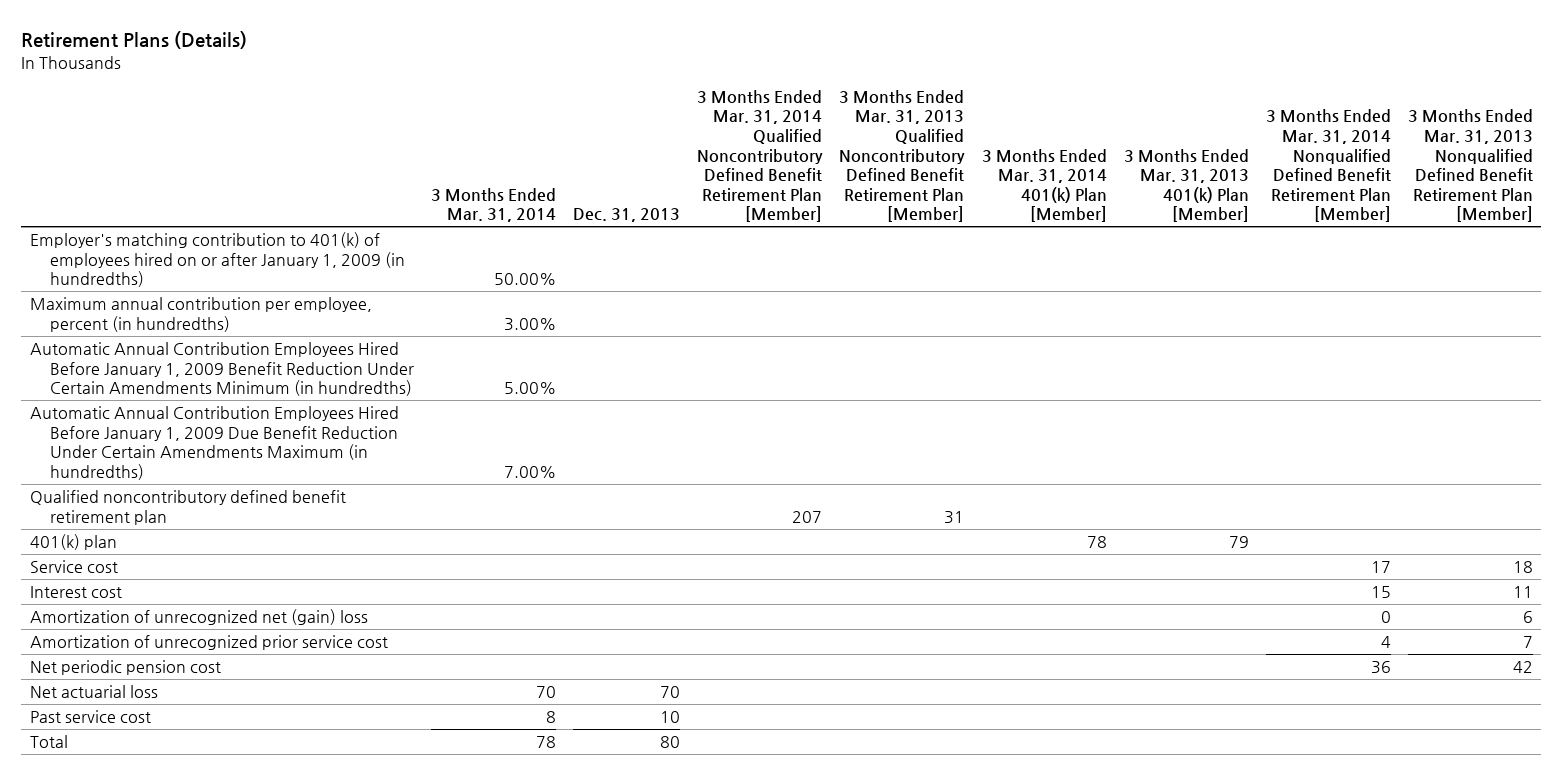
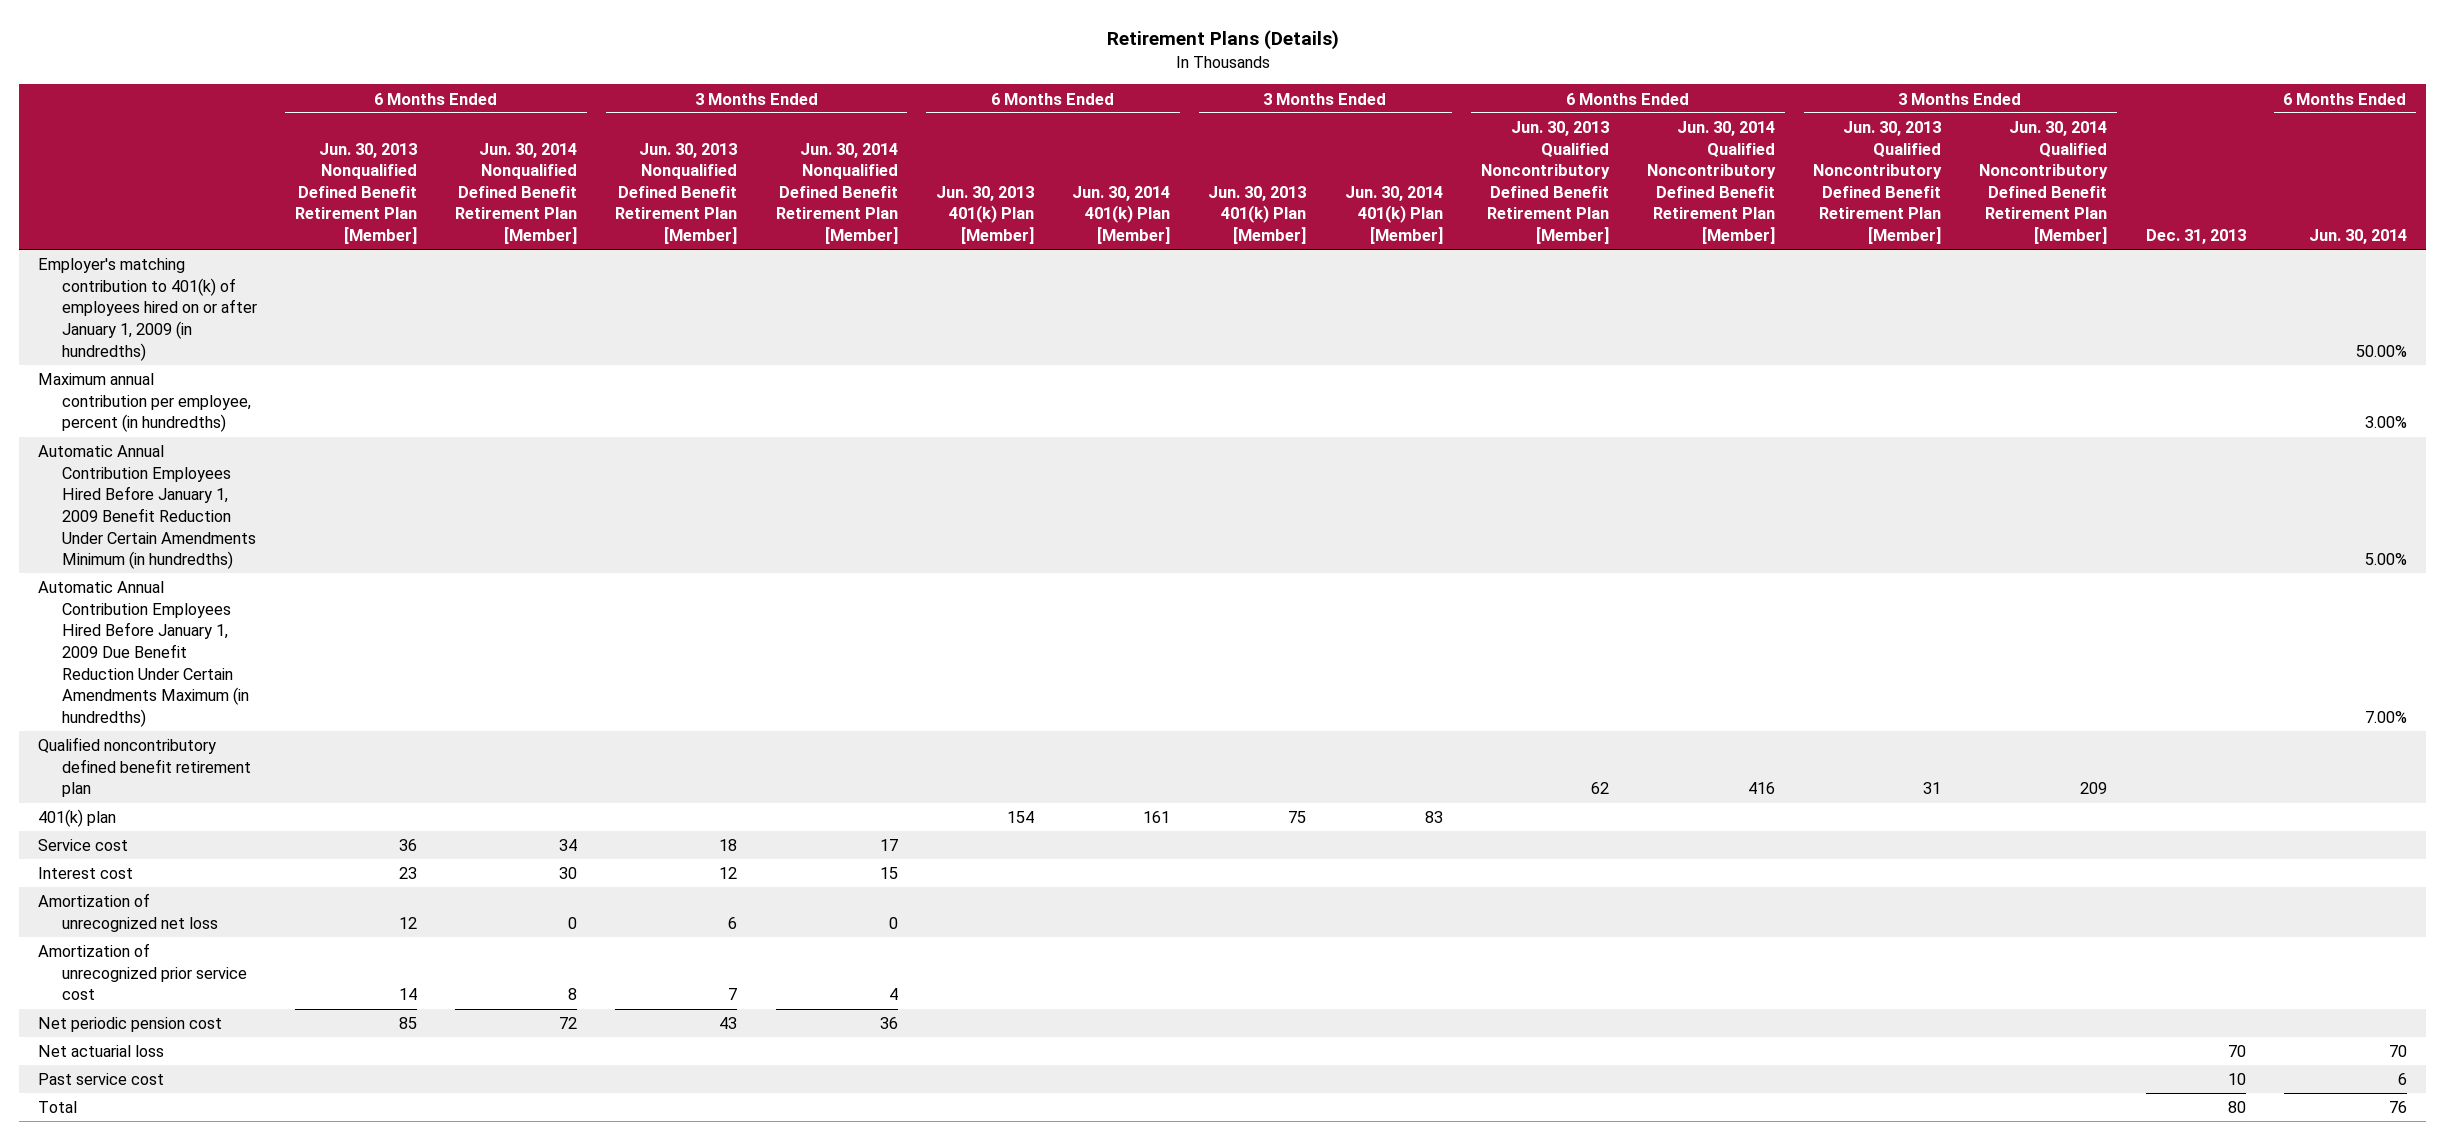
- | 3 Months Ended Mar. 31, 2014 | Dec. 31, 2013 | 3 Months Ended Mar. 31, 2014 Qualified Noncontributory Defined Benefit Retirement Plan [Member] | 3 Months Ended Mar. 31, 2013 Qualified Noncontributory Defined Benefit Retirement Plan [Member] | 3 Months Ended Mar. 31, 2014 401(k) Plan [Member] | 3 Months Ended Mar. 31, 2013 401(k) Plan [Member] | 3 Months Ended Mar. 31, 2014 Nonqualified Defined Benefit Retirement Plan [Member] | 3 Months Ended Mar. 31, 2013 Nonqualified Defined Benefit Retirement Plan [Member]
+ | 6 Months Ended Jun. 30, 2013 Nonqualified Defined Benefit Retirement Plan [Member] | 6 Months Ended Jun. 30, 2014 Nonqualified Defined Benefit Retirement Plan [Member] | 3 Months Ended Jun. 30, 2013 Nonqualified Defined Benefit Retirement Plan [Member] | 3 Months Ended Jun. 30, 2014 Nonqualified Defined Benefit Retirement Plan [Member] | 6 Months Ended Jun. 30, 2013 401(k) Plan [Member] | 6 Months Ended Jun. 30, 2014 401(k) Plan [Member] | 3 Months Ended Jun. 30, 2013 401(k) Plan [Member] | 3 Months Ended Jun. 30, 2014 401(k) Plan [Member] | 6 Months Ended Jun. 30, 2013 Qualified Noncontributory Defined Benefit Retirement Plan [Member] | 6 Months Ended Jun. 30, 2014 Qualified Noncontributory Defined Benefit Retirement Plan [Member] | 3 Months Ended Jun. 30, 2013 Qualified Noncontributory Defined Benefit Retirement Plan [Member] | 3 Months Ended Jun. 30, 2014 Qualified Noncontributory Defined Benefit Retirement Plan [Member] | Dec. 31, 2013 | 6 Months Ended Jun. 30, 2014
- Amortization of unrecognized net (gain) loss | | | | | | | 0 | 6
+ Amortization of unrecognized net loss | 12 | 0 | 6 | 0 | | | | | | | | | |

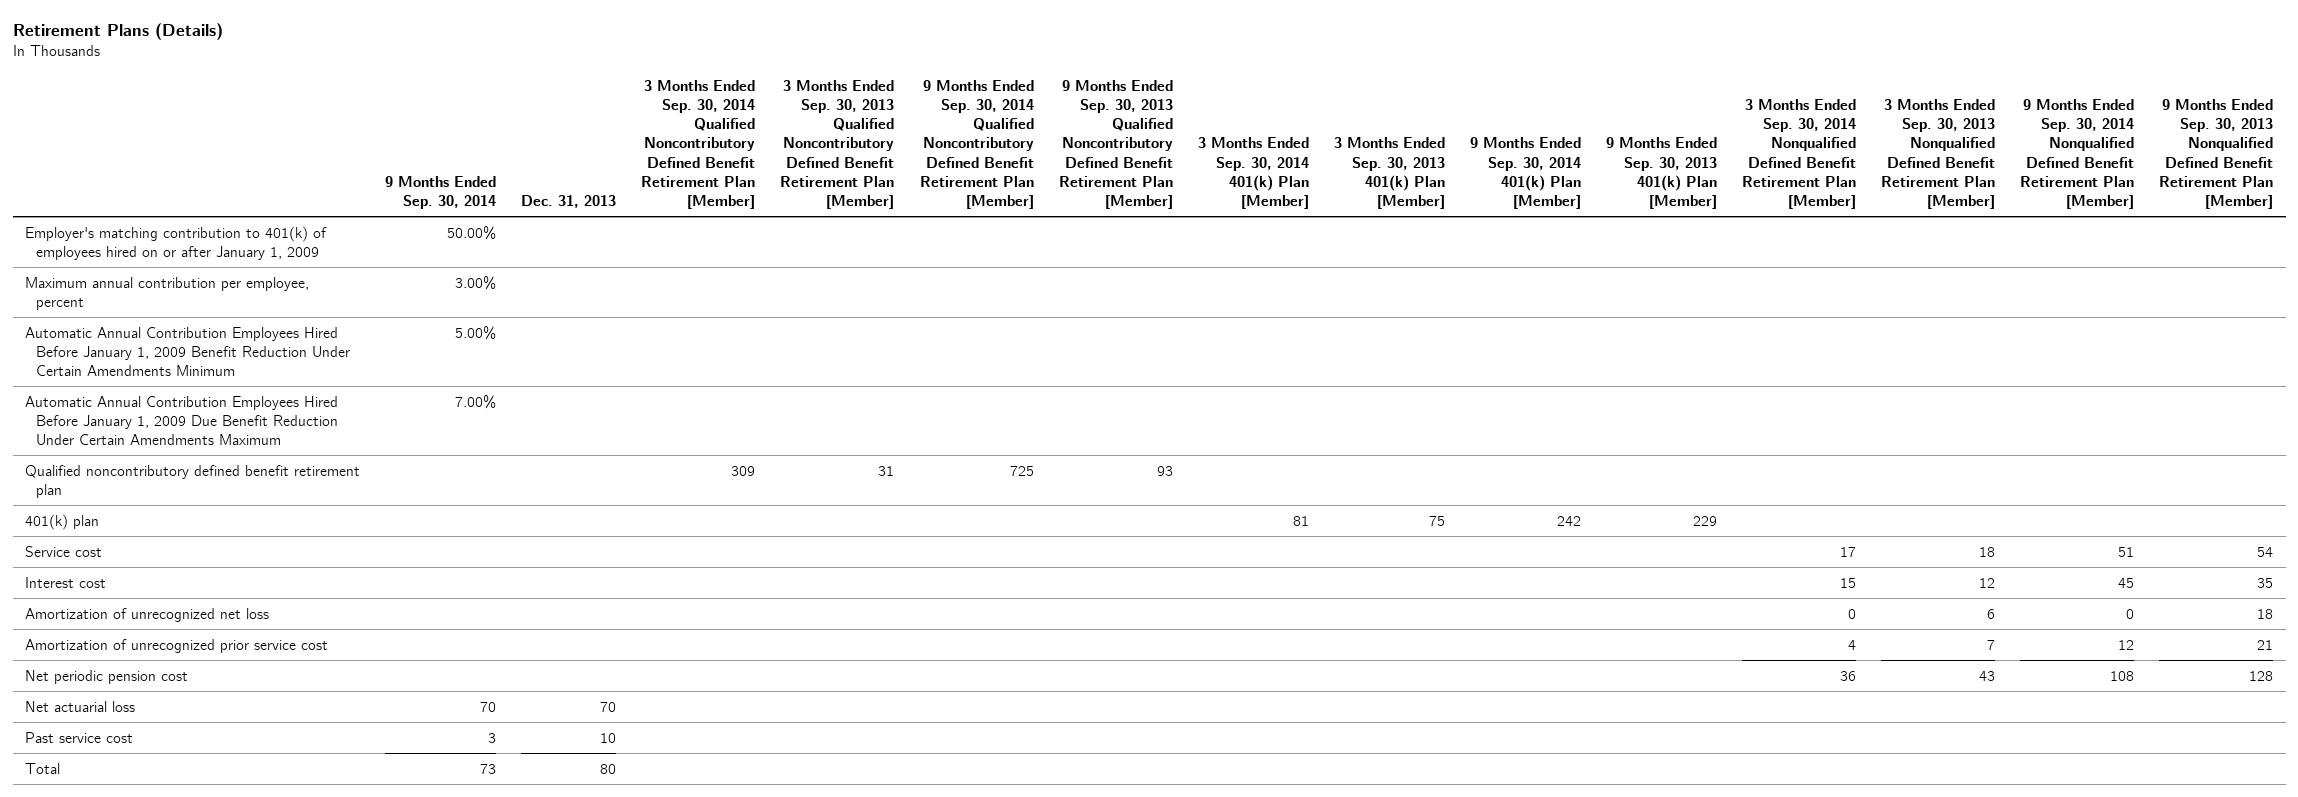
- | 6 Months Ended Jun. 30, 2013 Nonqualified Defined Benefit Retirement Plan [Member] | 6 Months Ended Jun. 30, 2014 Nonqualified Defined Benefit Retirement Plan [Member] | 3 Months Ended Jun. 30, 2013 Nonqualified Defined Benefit Retirement Plan [Member] | 3 Months Ended Jun. 30, 2014 Nonqualified Defined Benefit Retirement Plan [Member] | 6 Months Ended Jun. 30, 2013 401(k) Plan [Member] | 6 Months Ended Jun. 30, 2014 401(k) Plan [Member] | 3 Months Ended Jun. 30, 2013 401(k) Plan [Member] | 3 Months Ended Jun. 30, 2014 401(k) Plan [Member] | 6 Months Ended Jun. 30, 2013 Qualified Noncontributory Defined Benefit Retirement Plan [Member] | 6 Months Ended Jun. 30, 2014 Qualified Noncontributory Defined Benefit Retirement Plan [Member] | 3 Months Ended Jun. 30, 2013 Qualified Noncontributory Defined Benefit Retirement Plan [Member] | 3 Months Ended Jun. 30, 2014 Qualified Noncontributory Defined Benefit Retirement Plan [Member] | Dec. 31, 2013 | 6 Months Ended Jun. 30, 2014
+ | 9 Months Ended Sep. 30, 2014 | Dec. 31, 2013 | 3 Months Ended Sep. 30, 2014 Qualified Noncontributory Defined Benefit Retirement Plan [Member] | 3 Months Ended Sep. 30, 2013 Qualified Noncontributory Defined Benefit Retirement Plan [Member] | 9 Months Ended Sep. 30, 2014 Qualified Noncontributory Defined Benefit Retirement Plan [Member] | 9 Months Ended Sep. 30, 2013 Qualified Noncontributory Defined Benefit Retirement Plan [Member] | 3 Months Ended Sep. 30, 2014 401(k) Plan [Member] | 3 Months Ended Sep. 30, 2013 401(k) Plan [Member] | 9 Months Ended Sep. 30, 2014 401(k) Plan [Member] | 9 Months Ended Sep. 30, 2013 401(k) Plan [Member] | 3 Months Ended Sep. 30, 2014 Nonqualified Defined Benefit Retirement Plan [Member] | 3 Months Ended Sep. 30, 2013 Nonqualified Defined Benefit Retirement Plan [Member] | 9 Months Ended Sep. 30, 2014 Nonqualified Defined Benefit Retirement Plan [Member] | 9 Months Ended Sep. 30, 2013 Nonqualified Defined Benefit Retirement Plan [Member]
- Employer's matching contribution to 401(k) of employees hired on or after January 1, 2009 (in hundredths) | | | | | | | | | | | | | | 50.00%
- Maximum annual contribution per employee, percent (in hundredths) | | | | | | | | | | | | | | 3.00%
- Automatic Annual Contribution Employees Hired Before January 1, 2009 Benefit Reduction Under Certain Amendments Minimum (in hundredths) | | | | | | | | | | | | | | 5.00%
- Automatic Annual Contribution Employees Hired Before January 1, 2009 Due Benefit Reduction Under Certain Amendments Maximum (in hundredths) | | | | | | | | | | | | | | 7.00%
+ Employer's matching contribution to 401(k) of employees hired on or after January 1, 2009 | 50.00% | | | | | | | | | | | | |
+ Maximum annual contribution per employee, percent | 3.00% | | | | | | | | | | | | |
+ Automatic Annual Contribution Employees Hired Before January 1, 2009 Benefit Reduction Under Certain Amendments Minimum | 5.00% | | | | | | | | | | | | |
+ Automatic Annual Contribution Employees Hired Before January 1, 2009 Due Benefit Reduction Under Certain Amendments Maximum | 7.00% | | | | | | | | | | | | |

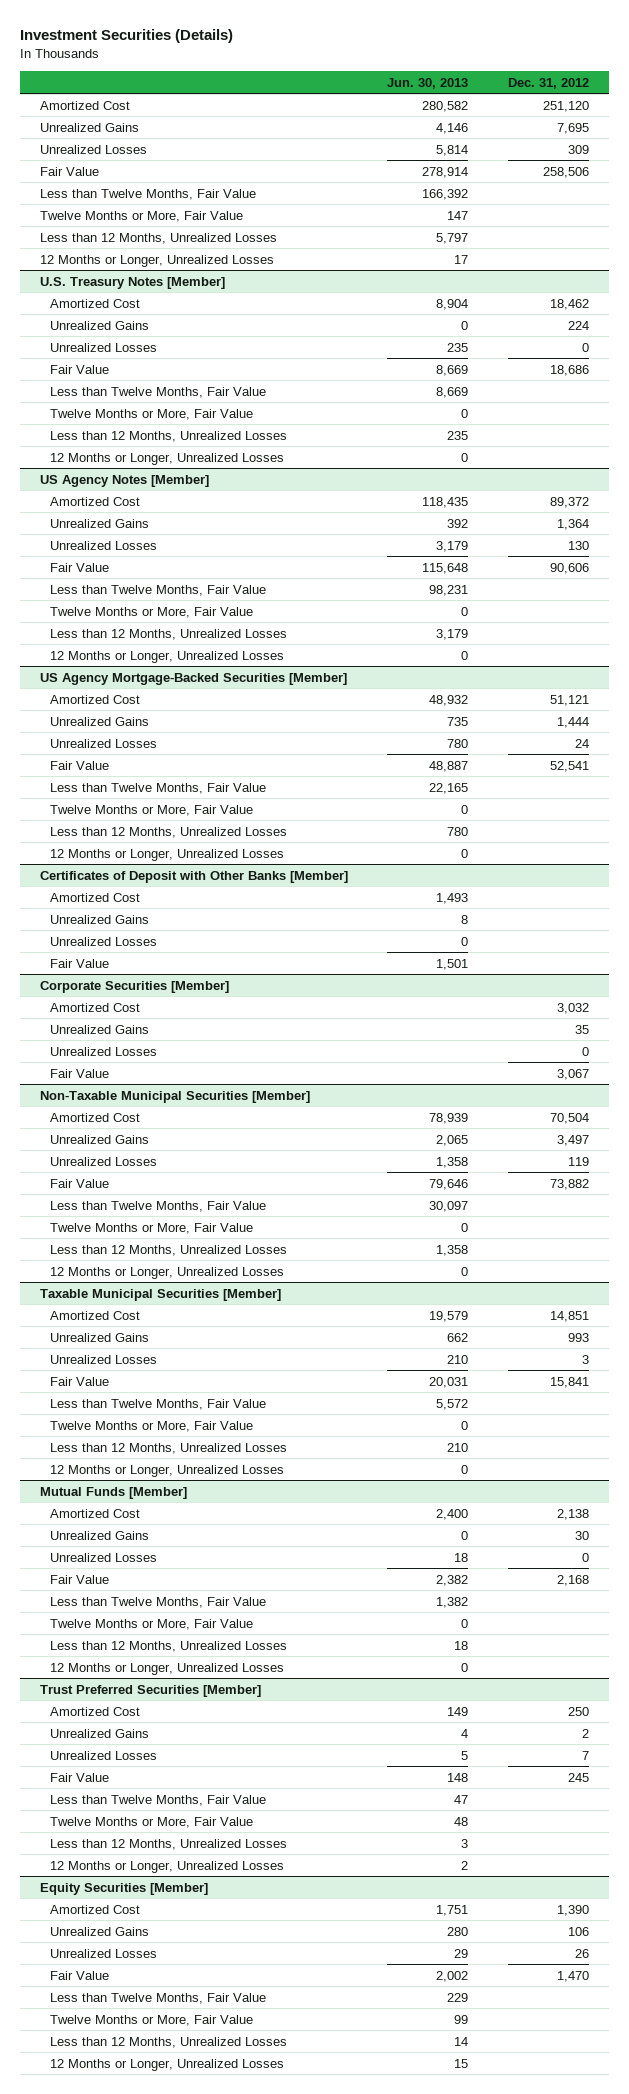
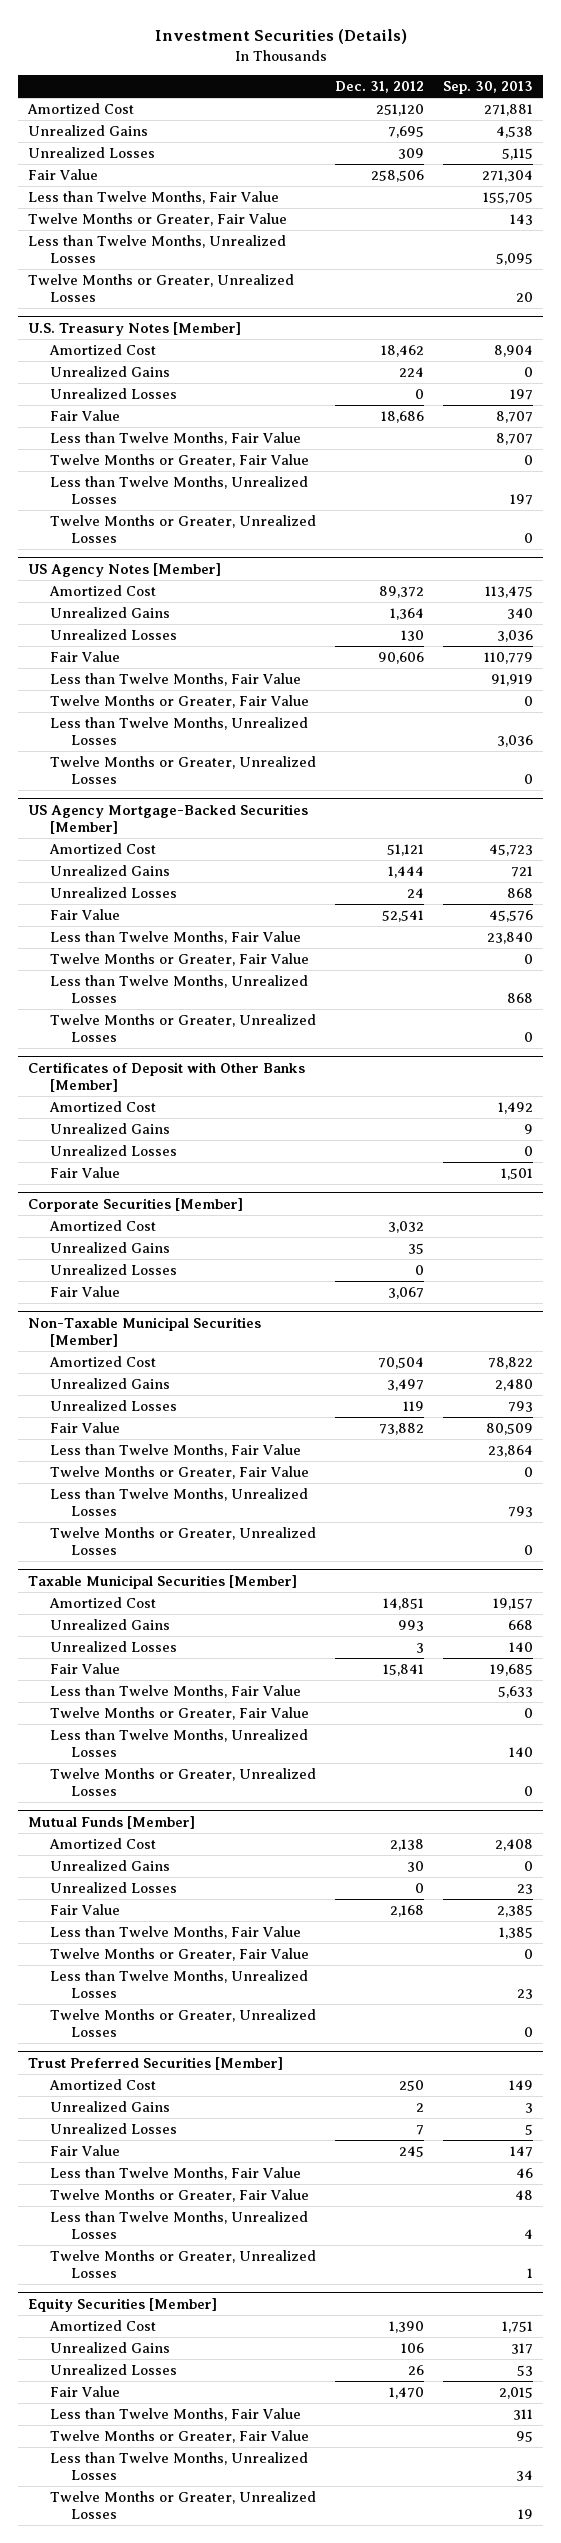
- | Jun. 30, 2013 | Dec. 31, 2012
+ | Dec. 31, 2012 | Sep. 30, 2013
- Twelve Months or More, Fair Value | 147 |
- Less than 12 Months, Unrealized Losses | 5,797 |
- 12 Months or Longer, Unrealized Losses | 17 |
+ Twelve Months or Greater, Fair Value | | 143
+ Less than Twelve Months, Unrealized Losses | | 5,095
+ Twelve Months or Greater, Unrealized Losses | | 20
@ U.S. Treasury Notes [Member]
- Twelve Months or More, Fair Value | 0 |
- Less than 12 Months, Unrealized Losses | 235 |
- 12 Months or Longer, Unrealized Losses | 0 |
+ Twelve Months or Greater, Fair Value | | 0
+ Less than Twelve Months, Unrealized Losses | | 197
+ Twelve Months or Greater, Unrealized Losses | | 0
@ US Agency Notes [Member]
- Twelve Months or More, Fair Value | 0 |
- Less than 12 Months, Unrealized Losses | 3,179 |
- 12 Months or Longer, Unrealized Losses | 0 |
+ Twelve Months or Greater, Fair Value | | 0
+ Less than Twelve Months, Unrealized Losses | | 3,036
+ Twelve Months or Greater, Unrealized Losses | | 0
@ US Agency Mortgage-Backed Securities [Member]
- Twelve Months or More, Fair Value | 0 |
- Less than 12 Months, Unrealized Losses | 780 |
- 12 Months or Longer, Unrealized Losses | 0 |
+ Twelve Months or Greater, Fair Value | | 0
+ Less than Twelve Months, Unrealized Losses | | 868
+ Twelve Months or Greater, Unrealized Losses | | 0
@ Non-Taxable Municipal Securities [Member]
- Twelve Months or More, Fair Value | 0 |
- Less than 12 Months, Unrealized Losses | 1,358 |
- 12 Months or Longer, Unrealized Losses | 0 |
+ Twelve Months or Greater, Fair Value | | 0
+ Less than Twelve Months, Unrealized Losses | | 793
+ Twelve Months or Greater, Unrealized Losses | | 0
@ Taxable Municipal Securities [Member]
- Twelve Months or More, Fair Value | 0 |
- Less than 12 Months, Unrealized Losses | 210 |
- 12 Months or Longer, Unrealized Losses | 0 |
+ Twelve Months or Greater, Fair Value | | 0
+ Less than Twelve Months, Unrealized Losses | | 140
+ Twelve Months or Greater, Unrealized Losses | | 0
@ Mutual Funds [Member]
- Twelve Months or More, Fair Value | 0 |
- Less than 12 Months, Unrealized Losses | 18 |
- 12 Months or Longer, Unrealized Losses | 0 |
+ Twelve Months or Greater, Fair Value | | 0
+ Less than Twelve Months, Unrealized Losses | | 23
+ Twelve Months or Greater, Unrealized Losses | | 0
@ Trust Preferred Securities [Member]
- Twelve Months or More, Fair Value | 48 |
- Less than 12 Months, Unrealized Losses | 3 |
- 12 Months or Longer, Unrealized Losses | 2 |
+ Twelve Months or Greater, Fair Value | | 48
+ Less than Twelve Months, Unrealized Losses | | 4
+ Twelve Months or Greater, Unrealized Losses | | 1
@ Equity Securities [Member]
- Twelve Months or More, Fair Value | 99 |
- Less than 12 Months, Unrealized Losses | 14 |
- 12 Months or Longer, Unrealized Losses | 15 |
+ Twelve Months or Greater, Fair Value | | 95
+ Less than Twelve Months, Unrealized Losses | | 34
+ Twelve Months or Greater, Unrealized Losses | | 19

